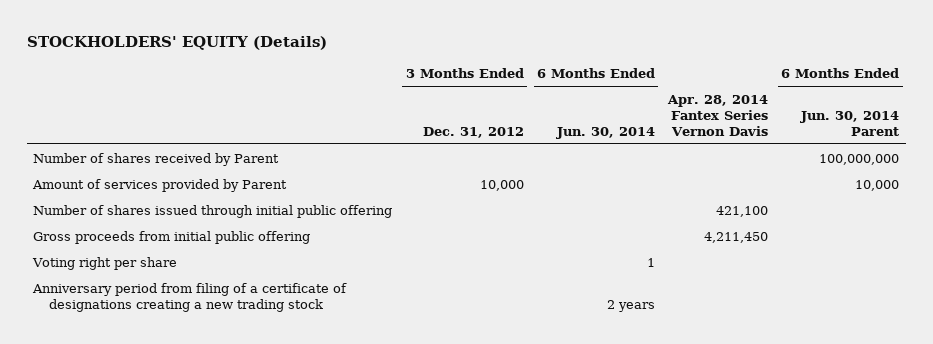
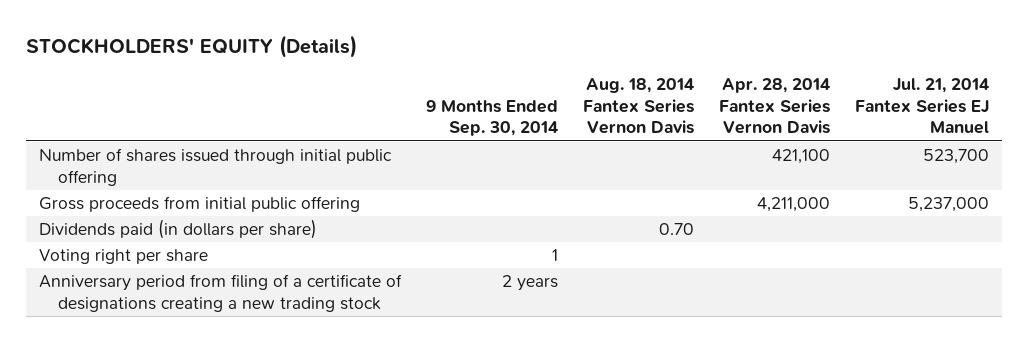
- | 3 Months Ended Dec. 31, 2012 | 6 Months Ended Jun. 30, 2014 | Apr. 28, 2014 Fantex Series Vernon Davis | 6 Months Ended Jun. 30, 2014 Parent
+ | 9 Months Ended Sep. 30, 2014 | Aug. 18, 2014 Fantex Series Vernon Davis | Apr. 28, 2014 Fantex Series Vernon Davis | Jul. 21, 2014 Fantex Series EJ Manuel
- Number of shares received by Parent | | | | 100,000,000
- Amount of services provided by Parent | 10,000 | | | 10,000
- Gross proceeds from initial public offering | | | 4,211,450 |
+ Gross proceeds from initial public offering | | | 4,211,000 | 5,237,000
+ Dividends paid (in dollars per share) | | 0.70 | |

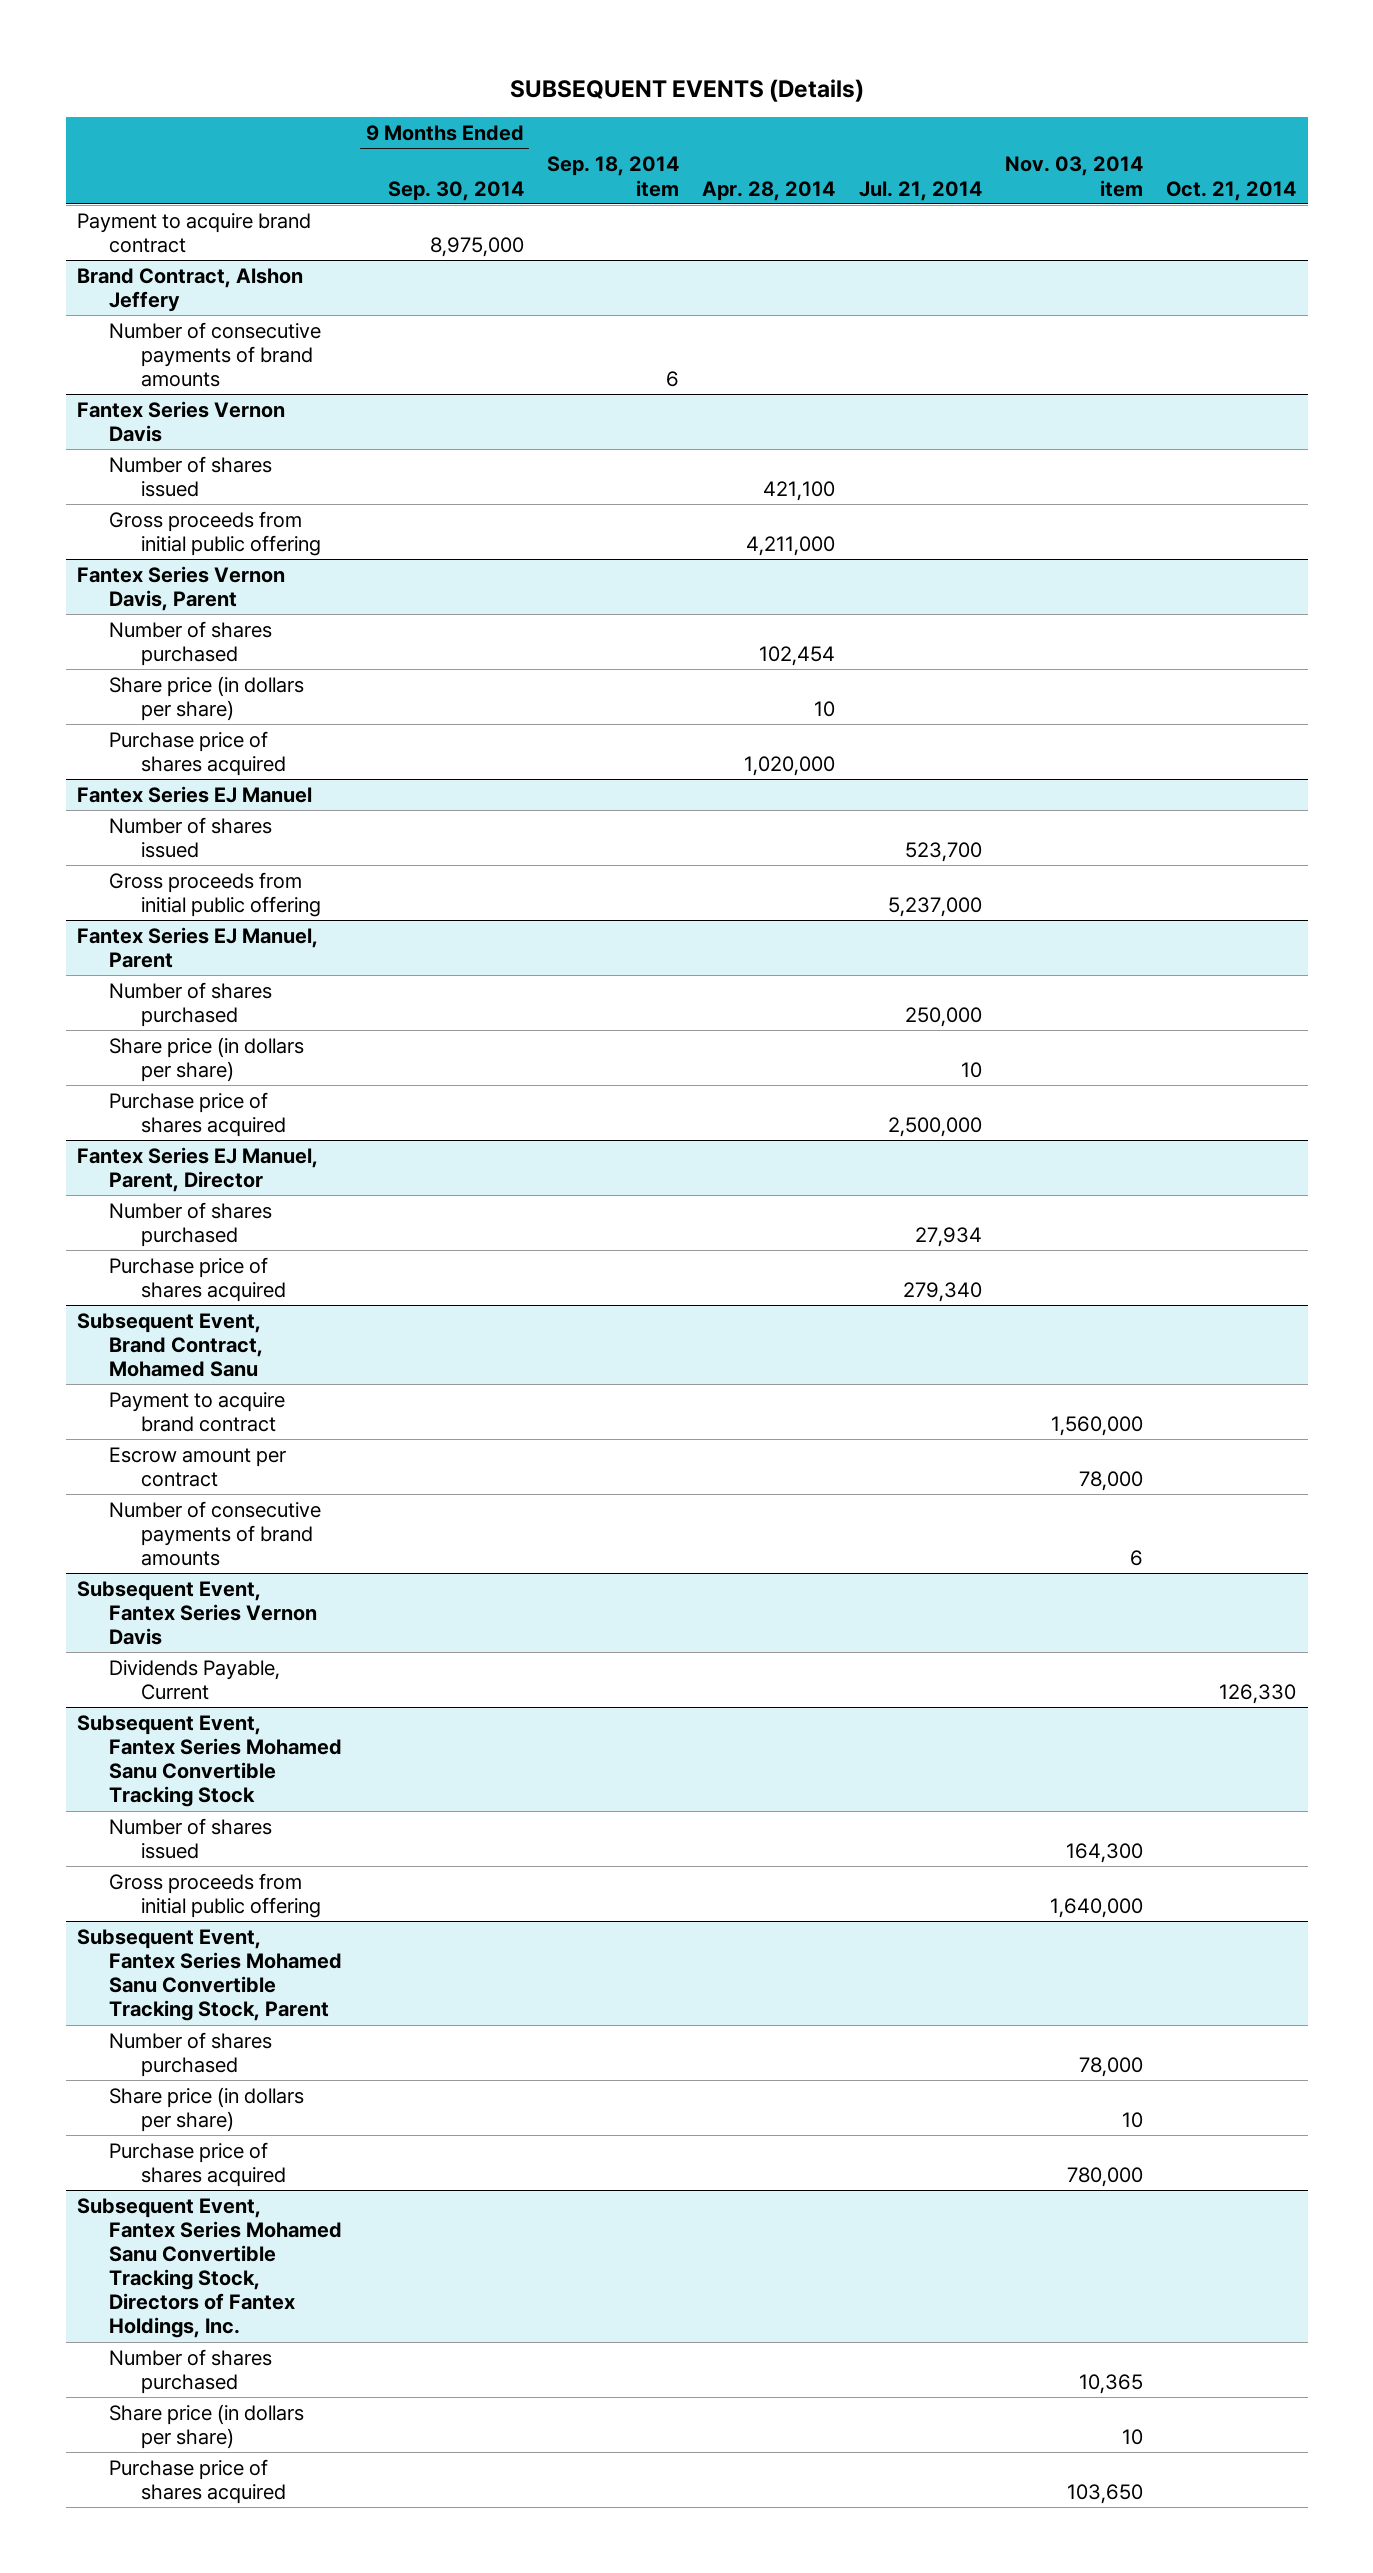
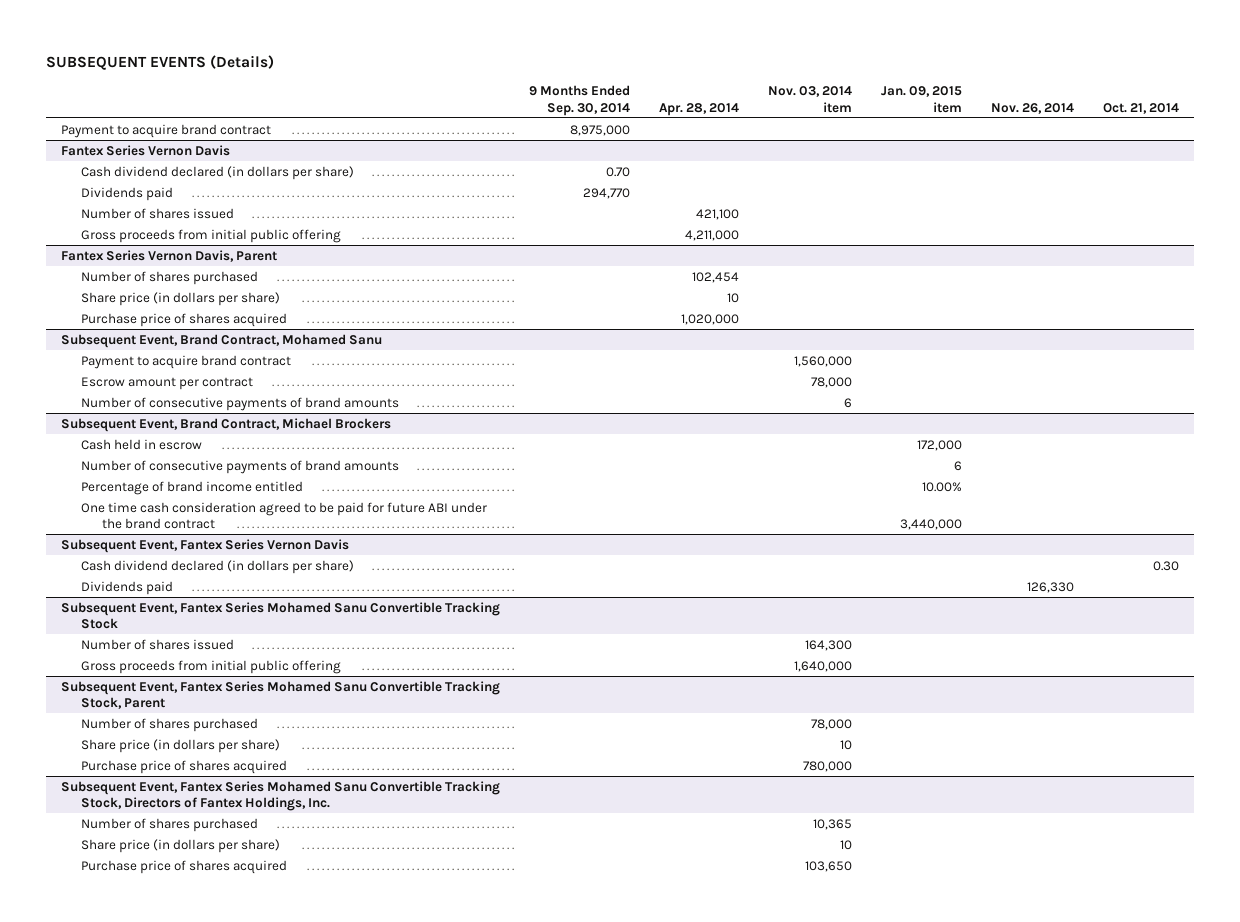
- | 9 Months Ended Sep. 30, 2014 | Sep. 18, 2014 item | Apr. 28, 2014 | Jul. 21, 2014 | Nov. 03, 2014 item | Oct. 21, 2014
+ | 9 Months Ended Sep. 30, 2014 | Apr. 28, 2014 | Nov. 03, 2014 item | Jan. 09, 2015 item | Nov. 26, 2014 | Oct. 21, 2014
- Brand Contract, Alshon Jeffery
- Number of consecutive payments of brand amounts | | 6 | | | |
@ Fantex Series Vernon Davis
+ Cash dividend declared (in dollars per share) | 0.70 | | | | |
+ Dividends paid | 294,770 | | | | |
- Fantex Series EJ Manuel
- Number of shares issued | | | | 523,700 | |
- Gross proceeds from initial public offering | | | | 5,237,000 | |
- Fantex Series EJ Manuel, Parent
- Number of shares purchased | | | | 250,000 | |
- Share price (in dollars per share) | | | | 10 | |
- Purchase price of shares acquired | | | | 2,500,000 | |
- Fantex Series EJ Manuel, Parent, Director
- Number of shares purchased | | | | 27,934 | |
- Purchase price of shares acquired | | | | 279,340 | |
+ Subsequent Event, Brand Contract, Michael Brockers
+ Cash held in escrow | | | | 172,000 | |
+ Number of consecutive payments of brand amounts | | | | 6 | |
+ Percentage of brand income entitled | | | | 10.00% | |
+ One time cash consideration agreed to be paid for future ABI under the brand contract | | | | 3,440,000 | |
@ Subsequent Event, Fantex Series Vernon Davis
- Dividends Payable, Current | | | | | | 126,330
+ Cash dividend declared (in dollars per share) | | | | | | 0.30
+ Dividends paid | | | | | 126,330 |

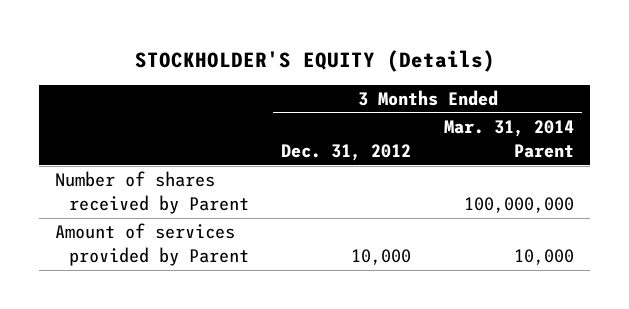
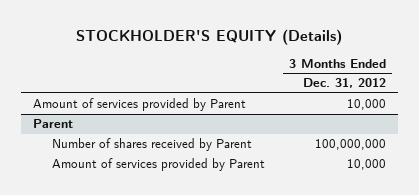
- | 3 Months Ended Dec. 31, 2012 | 3 Months Ended Mar. 31, 2014 Parent
+ | 3 Months Ended Dec. 31, 2012
- Number of shares received by Parent | | 100,000,000
+ Parent
+ Number of shares received by Parent | 100,000,000
+ Amount of services provided by Parent | 10,000

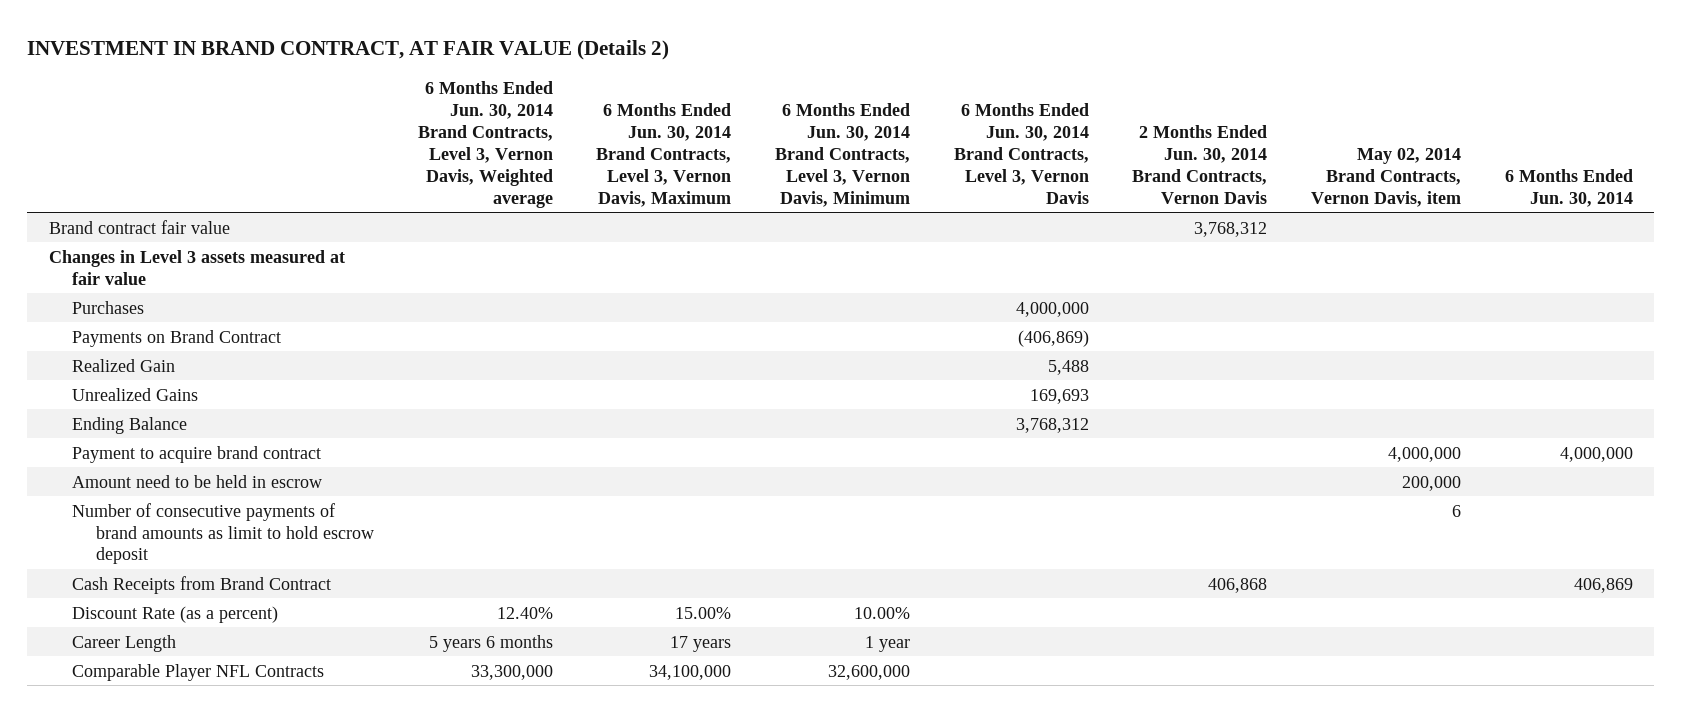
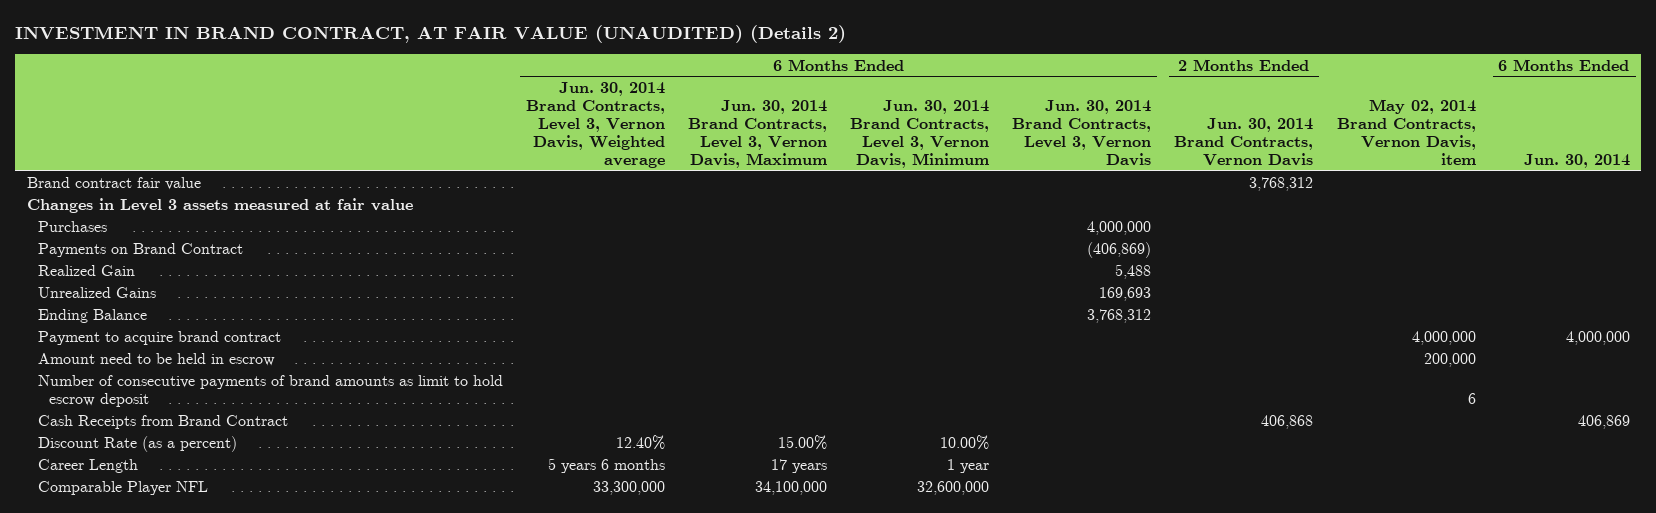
- INVESTMENT IN BRAND CONTRACT, AT FAIR VALUE (Details 2)
+ INVESTMENT IN BRAND CONTRACT, AT FAIR VALUE (UNAUDITED) (Details 2)
- Comparable Player NFL Contracts | 33,300,000 | 34,100,000 | 32,600,000 | | | |
+ Comparable Player NFL | 33,300,000 | 34,100,000 | 32,600,000 | | | |

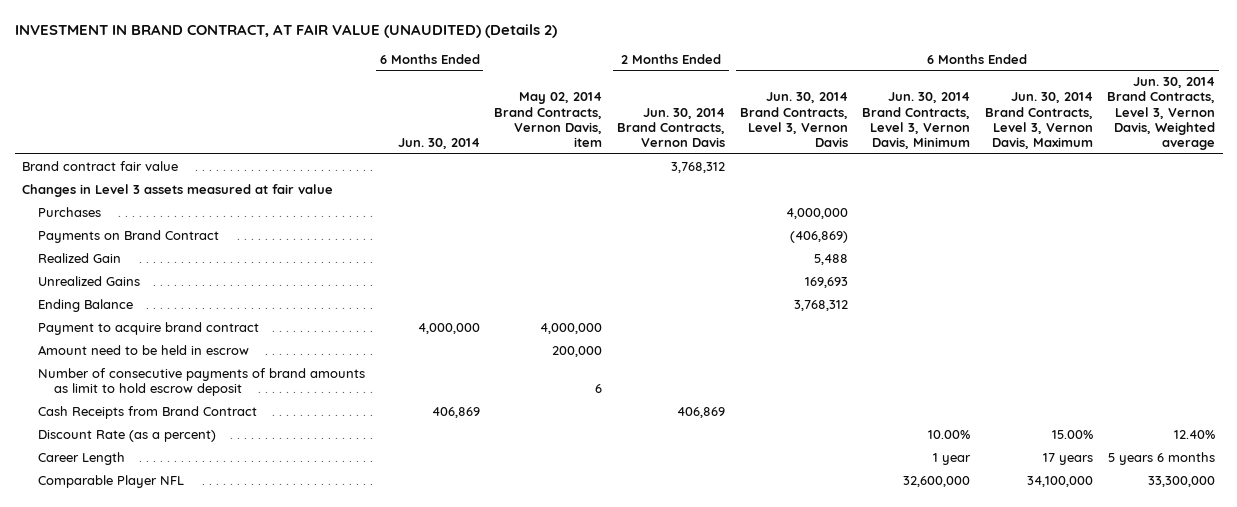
- | 6 Months Ended Jun. 30, 2014 Brand Contracts, Level 3, Vernon Davis, Weighted average | 6 Months Ended Jun. 30, 2014 Brand Contracts, Level 3, Vernon Davis, Maximum | 6 Months Ended Jun. 30, 2014 Brand Contracts, Level 3, Vernon Davis, Minimum | 6 Months Ended Jun. 30, 2014 Brand Contracts, Level 3, Vernon Davis | 2 Months Ended Jun. 30, 2014 Brand Contracts, Vernon Davis | May 02, 2014 Brand Contracts, Vernon Davis, item | 6 Months Ended Jun. 30, 2014
+ | 6 Months Ended Jun. 30, 2014 | May 02, 2014 Brand Contracts, Vernon Davis, item | 2 Months Ended Jun. 30, 2014 Brand Contracts, Vernon Davis | 6 Months Ended Jun. 30, 2014 Brand Contracts, Level 3, Vernon Davis | 6 Months Ended Jun. 30, 2014 Brand Contracts, Level 3, Vernon Davis, Minimum | 6 Months Ended Jun. 30, 2014 Brand Contracts, Level 3, Vernon Davis, Maximum | 6 Months Ended Jun. 30, 2014 Brand Contracts, Level 3, Vernon Davis, Weighted average
- Cash Receipts from Brand Contract | | | | | 406,868 | | 406,869
+ Cash Receipts from Brand Contract | 406,869 | | 406,869 | | | |

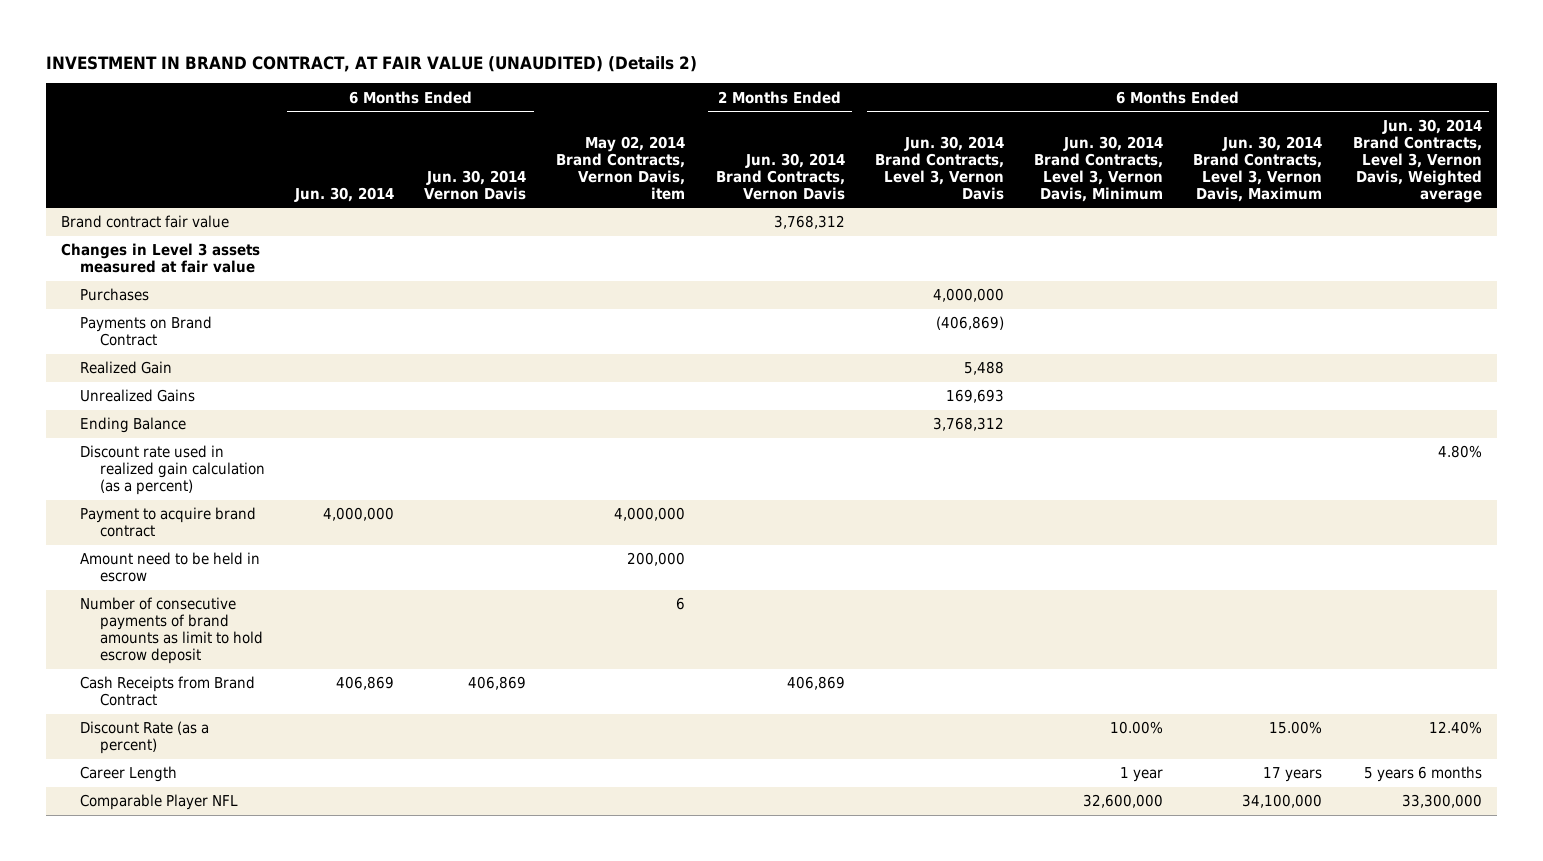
- | 6 Months Ended Jun. 30, 2014 | May 02, 2014 Brand Contracts, Vernon Davis, item | 2 Months Ended Jun. 30, 2014 Brand Contracts, Vernon Davis | 6 Months Ended Jun. 30, 2014 Brand Contracts, Level 3, Vernon Davis | 6 Months Ended Jun. 30, 2014 Brand Contracts, Level 3, Vernon Davis, Minimum | 6 Months Ended Jun. 30, 2014 Brand Contracts, Level 3, Vernon Davis, Maximum | 6 Months Ended Jun. 30, 2014 Brand Contracts, Level 3, Vernon Davis, Weighted average
+ | 6 Months Ended Jun. 30, 2014 | 6 Months Ended Jun. 30, 2014 Vernon Davis | May 02, 2014 Brand Contracts, Vernon Davis, item | 2 Months Ended Jun. 30, 2014 Brand Contracts, Vernon Davis | 6 Months Ended Jun. 30, 2014 Brand Contracts, Level 3, Vernon Davis | 6 Months Ended Jun. 30, 2014 Brand Contracts, Level 3, Vernon Davis, Minimum | 6 Months Ended Jun. 30, 2014 Brand Contracts, Level 3, Vernon Davis, Maximum | 6 Months Ended Jun. 30, 2014 Brand Contracts, Level 3, Vernon Davis, Weighted average
+ Discount rate used in realized gain calculation (as a percent) | | | | | | | | 4.80%

